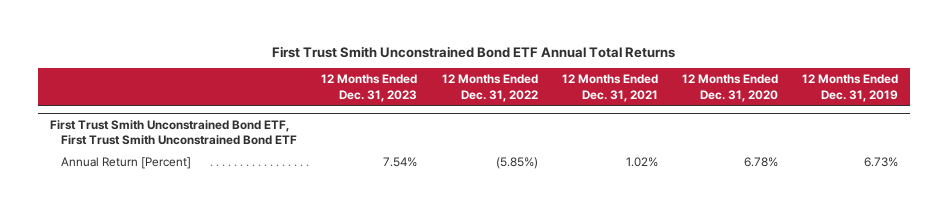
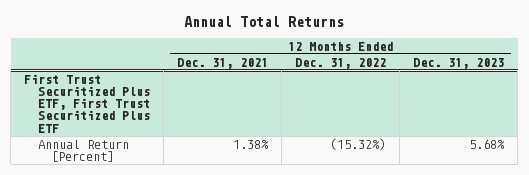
- First Trust Smith Unconstrained Bond ETF Annual Total Returns
+ Annual Total Returns
- | 12 Months Ended Dec. 31, 2023 | 12 Months Ended Dec. 31, 2022 | 12 Months Ended Dec. 31, 2021 | 12 Months Ended Dec. 31, 2020 | 12 Months Ended Dec. 31, 2019
+ | 12 Months Ended Dec. 31, 2021 | 12 Months Ended Dec. 31, 2022 | 12 Months Ended Dec. 31, 2023
- First Trust Smith Unconstrained Bond ETF, First Trust Smith Unconstrained Bond ETF
- Annual Return [Percent] | 7.54% | (5.85%) | 1.02% | 6.78% | 6.73%
+ First Trust Securitized Plus ETF, First Trust Securitized Plus ETF
+ Annual Return [Percent] | 1.38% | (15.32%) | 5.68%

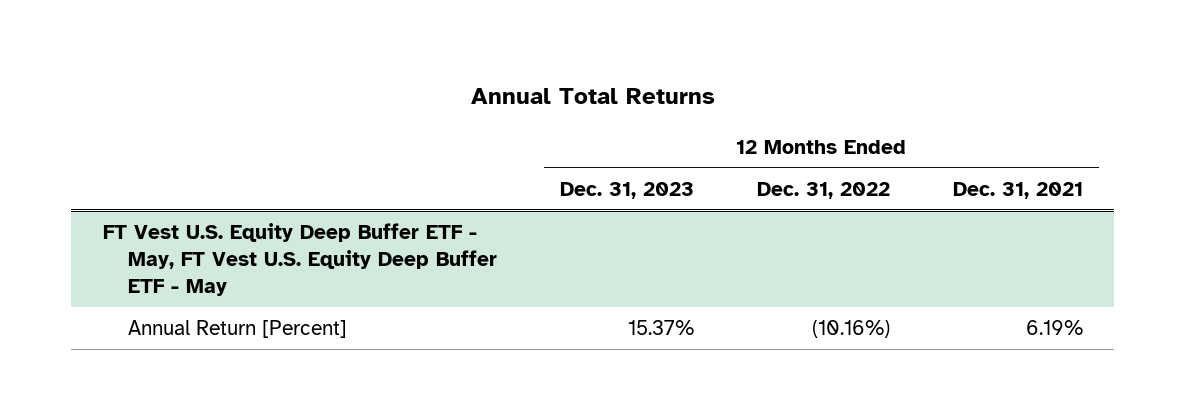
- | 12 Months Ended Dec. 31, 2021 | 12 Months Ended Dec. 31, 2022 | 12 Months Ended Dec. 31, 2023
+ | 12 Months Ended Dec. 31, 2023 | 12 Months Ended Dec. 31, 2022 | 12 Months Ended Dec. 31, 2021
- First Trust Securitized Plus ETF, First Trust Securitized Plus ETF
- Annual Return [Percent] | 1.38% | (15.32%) | 5.68%
+ FT Vest U.S. Equity Deep Buffer ETF - May, FT Vest U.S. Equity Deep Buffer ETF - May
+ Annual Return [Percent] | 15.37% | (10.16%) | 6.19%

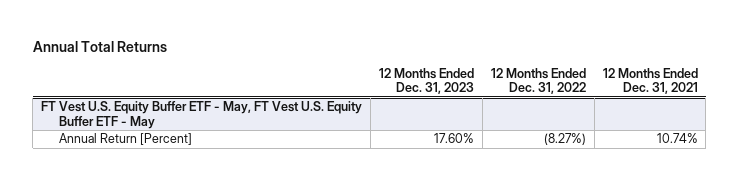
- FT Vest U.S. Equity Deep Buffer ETF - May, FT Vest U.S. Equity Deep Buffer ETF - May
- Annual Return [Percent] | 15.37% | (10.16%) | 6.19%
+ FT Vest U.S. Equity Buffer ETF - May, FT Vest U.S. Equity Buffer ETF - May
+ Annual Return [Percent] | 17.60% | (8.27%) | 10.74%

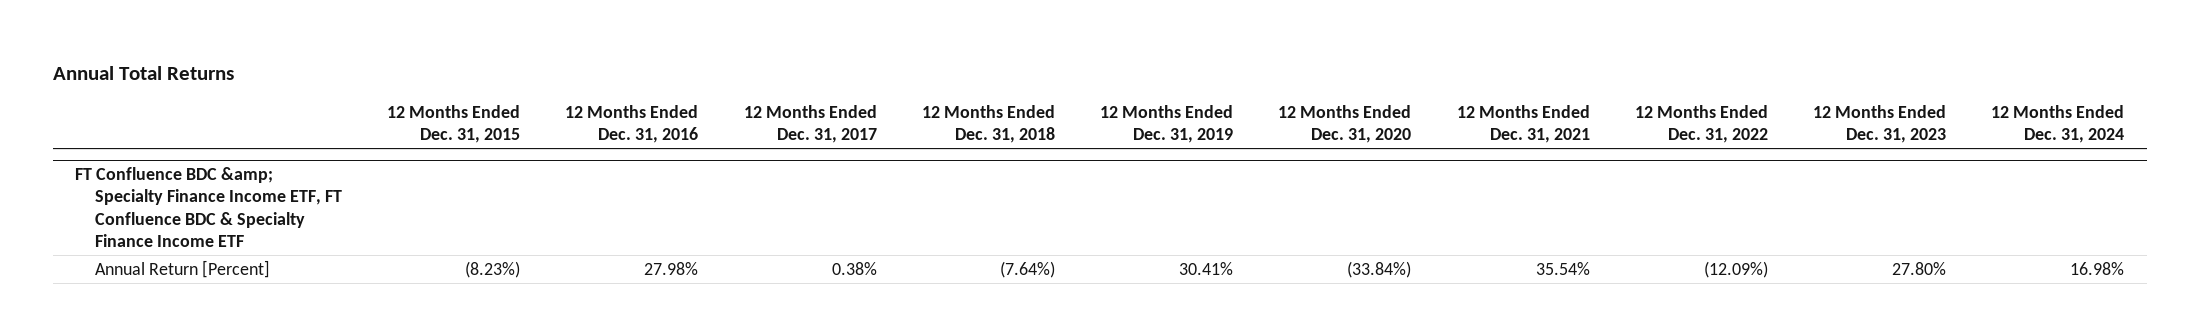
- | 12 Months Ended Dec. 31, 2023 | 12 Months Ended Dec. 31, 2022 | 12 Months Ended Dec. 31, 2021
+ | 12 Months Ended Dec. 31, 2015 | 12 Months Ended Dec. 31, 2016 | 12 Months Ended Dec. 31, 2017 | 12 Months Ended Dec. 31, 2018 | 12 Months Ended Dec. 31, 2019 | 12 Months Ended Dec. 31, 2020 | 12 Months Ended Dec. 31, 2021 | 12 Months Ended Dec. 31, 2022 | 12 Months Ended Dec. 31, 2023 | 12 Months Ended Dec. 31, 2024
- FT Vest U.S. Equity Buffer ETF - May, FT Vest U.S. Equity Buffer ETF - May
- Annual Return [Percent] | 17.60% | (8.27%) | 10.74%
+ FT Confluence BDC &amp; Specialty Finance Income ETF, FT Confluence BDC & Specialty Finance Income ETF
+ Annual Return [Percent] | (8.23%) | 27.98% | 0.38% | (7.64%) | 30.41% | (33.84%) | 35.54% | (12.09%) | 27.80% | 16.98%

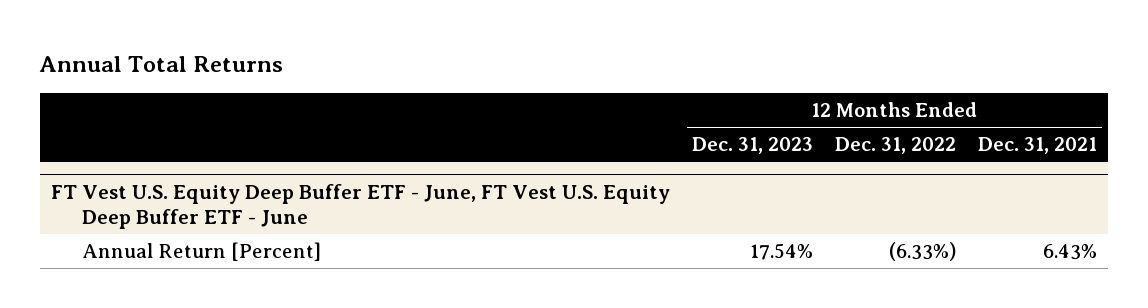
- | 12 Months Ended Dec. 31, 2015 | 12 Months Ended Dec. 31, 2016 | 12 Months Ended Dec. 31, 2017 | 12 Months Ended Dec. 31, 2018 | 12 Months Ended Dec. 31, 2019 | 12 Months Ended Dec. 31, 2020 | 12 Months Ended Dec. 31, 2021 | 12 Months Ended Dec. 31, 2022 | 12 Months Ended Dec. 31, 2023 | 12 Months Ended Dec. 31, 2024
+ | 12 Months Ended Dec. 31, 2023 | 12 Months Ended Dec. 31, 2022 | 12 Months Ended Dec. 31, 2021
- FT Confluence BDC &amp; Specialty Finance Income ETF, FT Confluence BDC & Specialty Finance Income ETF
- Annual Return [Percent] | (8.23%) | 27.98% | 0.38% | (7.64%) | 30.41% | (33.84%) | 35.54% | (12.09%) | 27.80% | 16.98%
+ FT Vest U.S. Equity Deep Buffer ETF - June, FT Vest U.S. Equity Deep Buffer ETF - June
+ Annual Return [Percent] | 17.54% | (6.33%) | 6.43%

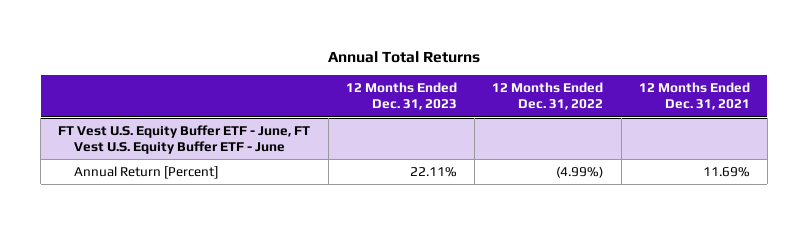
- FT Vest U.S. Equity Deep Buffer ETF - June, FT Vest U.S. Equity Deep Buffer ETF - June
- Annual Return [Percent] | 17.54% | (6.33%) | 6.43%
+ FT Vest U.S. Equity Buffer ETF - June, FT Vest U.S. Equity Buffer ETF - June
+ Annual Return [Percent] | 22.11% | (4.99%) | 11.69%

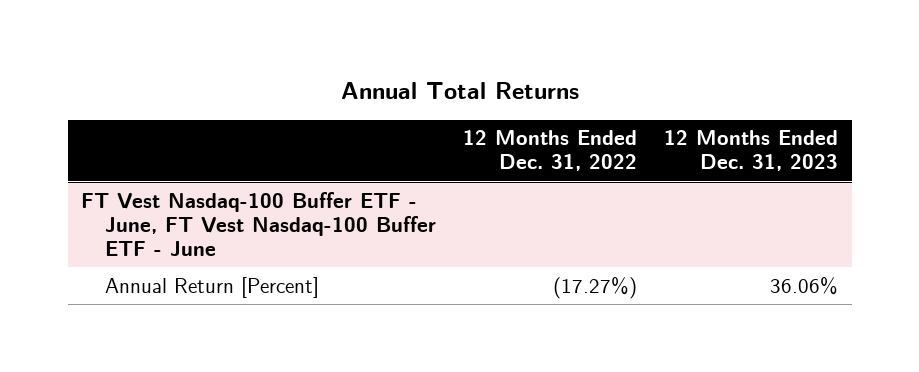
- | 12 Months Ended Dec. 31, 2023 | 12 Months Ended Dec. 31, 2022 | 12 Months Ended Dec. 31, 2021
+ | 12 Months Ended Dec. 31, 2022 | 12 Months Ended Dec. 31, 2023
- FT Vest U.S. Equity Buffer ETF - June, FT Vest U.S. Equity Buffer ETF - June
- Annual Return [Percent] | 22.11% | (4.99%) | 11.69%
+ FT Vest Nasdaq-100 Buffer ETF - June, FT Vest Nasdaq-100 Buffer ETF - June
+ Annual Return [Percent] | (17.27%) | 36.06%

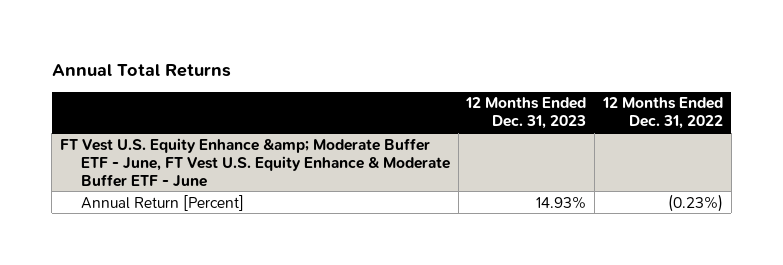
- | 12 Months Ended Dec. 31, 2022 | 12 Months Ended Dec. 31, 2023
+ | 12 Months Ended Dec. 31, 2023 | 12 Months Ended Dec. 31, 2022
- FT Vest Nasdaq-100 Buffer ETF - June, FT Vest Nasdaq-100 Buffer ETF - June
- Annual Return [Percent] | (17.27%) | 36.06%
+ FT Vest U.S. Equity Enhance &amp; Moderate Buffer ETF - June, FT Vest U.S. Equity Enhance & Moderate Buffer ETF - June
+ Annual Return [Percent] | 14.93% | (0.23%)

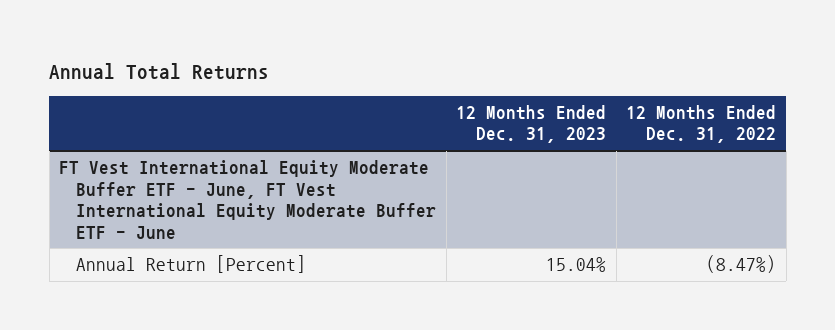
- FT Vest U.S. Equity Enhance &amp; Moderate Buffer ETF - June, FT Vest U.S. Equity Enhance & Moderate Buffer ETF - June
- Annual Return [Percent] | 14.93% | (0.23%)
+ FT Vest International Equity Moderate Buffer ETF - June, FT Vest International Equity Moderate Buffer ETF - June
+ Annual Return [Percent] | 15.04% | (8.47%)

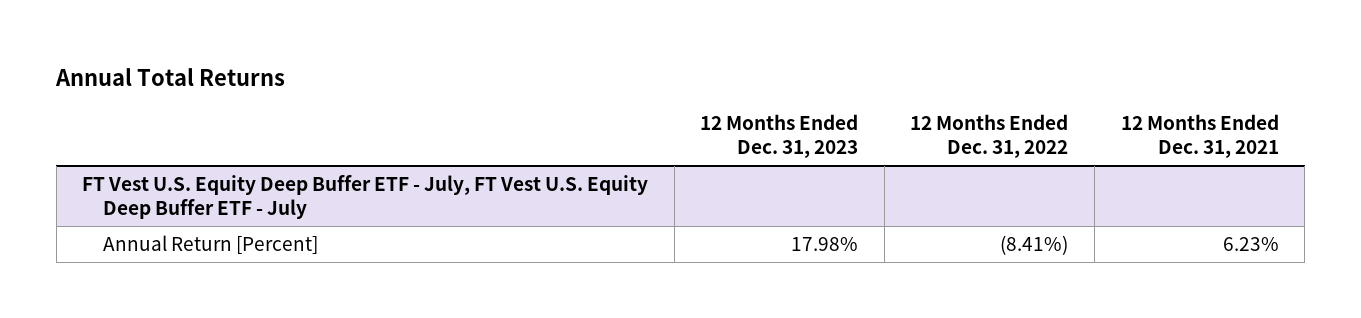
- | 12 Months Ended Dec. 31, 2023 | 12 Months Ended Dec. 31, 2022
+ | 12 Months Ended Dec. 31, 2023 | 12 Months Ended Dec. 31, 2022 | 12 Months Ended Dec. 31, 2021
- FT Vest International Equity Moderate Buffer ETF - June, FT Vest International Equity Moderate Buffer ETF - June
- Annual Return [Percent] | 15.04% | (8.47%)
+ FT Vest U.S. Equity Deep Buffer ETF - July, FT Vest U.S. Equity Deep Buffer ETF - July
+ Annual Return [Percent] | 17.98% | (8.41%) | 6.23%

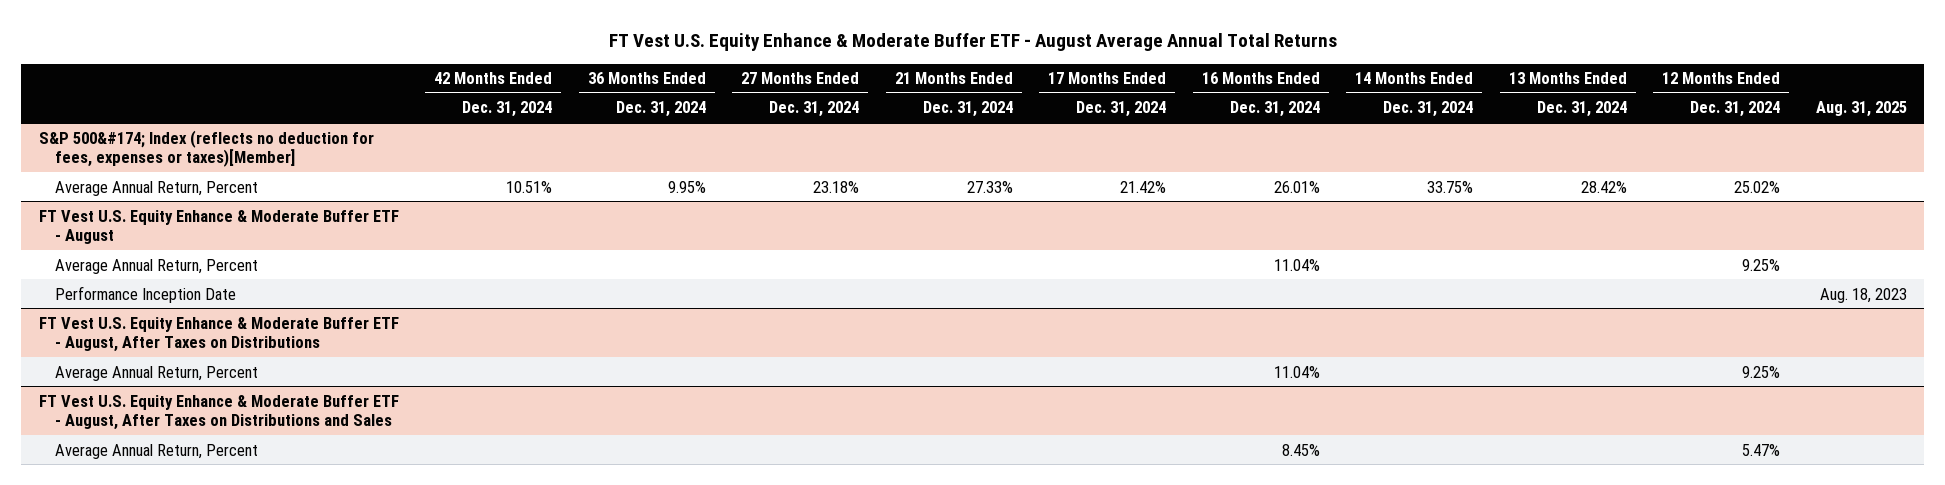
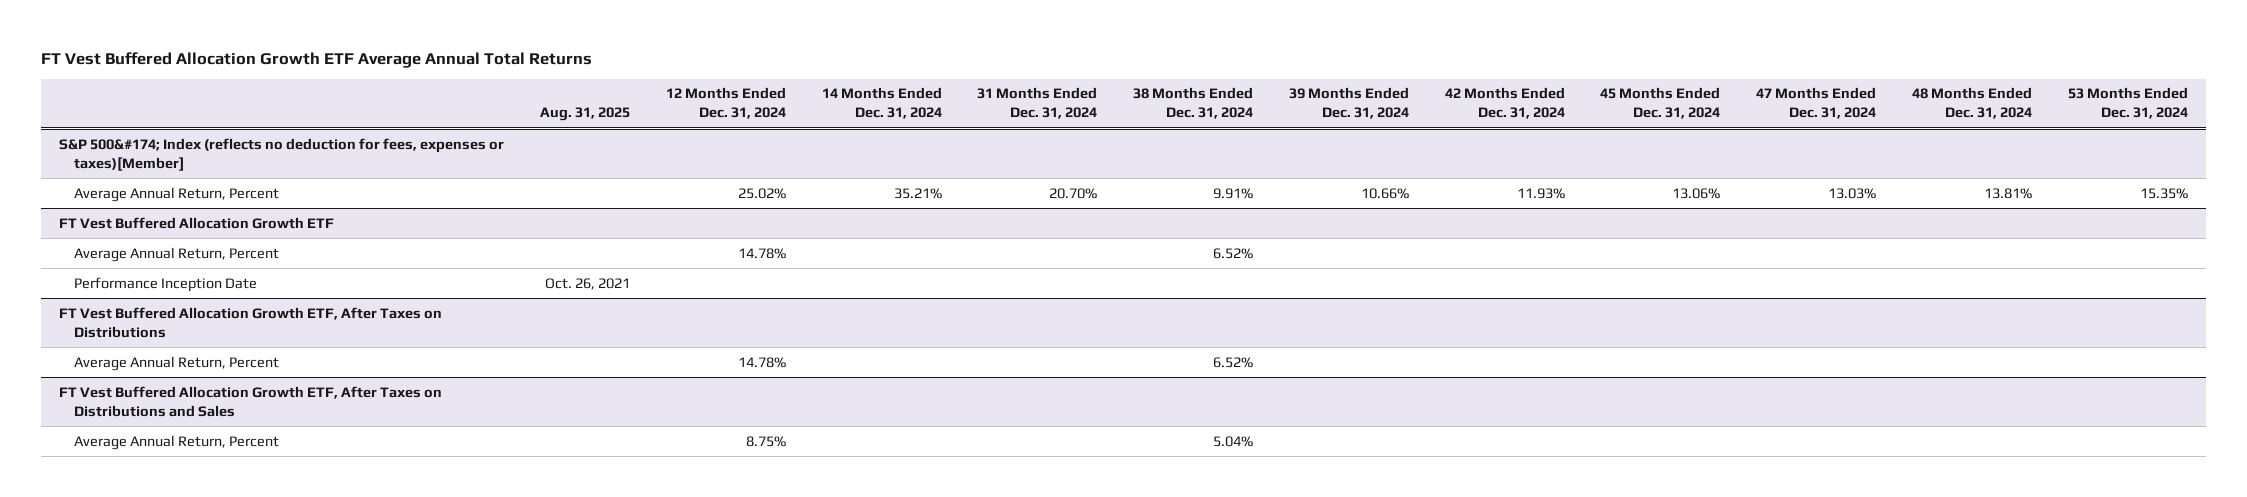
- FT Vest U.S. Equity Enhance & Moderate Buffer ETF - August Average Annual Total Returns
+ FT Vest Buffered Allocation Growth ETF Average Annual Total Returns
- | 42 Months Ended Dec. 31, 2024 | 36 Months Ended Dec. 31, 2024 | 27 Months Ended Dec. 31, 2024 | 21 Months Ended Dec. 31, 2024 | 17 Months Ended Dec. 31, 2024 | 16 Months Ended Dec. 31, 2024 | 14 Months Ended Dec. 31, 2024 | 13 Months Ended Dec. 31, 2024 | 12 Months Ended Dec. 31, 2024 | Aug. 31, 2025
+ | Aug. 31, 2025 | 12 Months Ended Dec. 31, 2024 | 14 Months Ended Dec. 31, 2024 | 31 Months Ended Dec. 31, 2024 | 38 Months Ended Dec. 31, 2024 | 39 Months Ended Dec. 31, 2024 | 42 Months Ended Dec. 31, 2024 | 45 Months Ended Dec. 31, 2024 | 47 Months Ended Dec. 31, 2024 | 48 Months Ended Dec. 31, 2024 | 53 Months Ended Dec. 31, 2024
@ S&P 500&#174; Index (reflects no deduction for fees, expenses or taxes)[Member]
- Average Annual Return, Percent | 10.51% | 9.95% | 23.18% | 27.33% | 21.42% | 26.01% | 33.75% | 28.42% | 25.02% |
- FT Vest U.S. Equity Enhance & Moderate Buffer ETF - August
- Average Annual Return, Percent | | | | | | 11.04% | | | 9.25% |
- Performance Inception Date | | | | | | | | | | Aug. 18, 2023
- FT Vest U.S. Equity Enhance & Moderate Buffer ETF - August, After Taxes on Distributions
- Average Annual Return, Percent | | | | | | 11.04% | | | 9.25% |
- FT Vest U.S. Equity Enhance & Moderate Buffer ETF - August, After Taxes on Distributions and Sales
- Average Annual Return, Percent | | | | | | 8.45% | | | 5.47% |
@ S&P 500&#174; Index (reflects no deduction for fees, expenses or taxes)[Member]
+ Average Annual Return, Percent | | 25.02% | 35.21% | 20.70% | 9.91% | 10.66% | 11.93% | 13.06% | 13.03% | 13.81% | 15.35%
+ FT Vest Buffered Allocation Growth ETF
+ Average Annual Return, Percent | | 14.78% | | | 6.52% | | | | | |
+ Performance Inception Date | Oct. 26, 2021 | | | | | | | | | |
+ FT Vest Buffered Allocation Growth ETF, After Taxes on Distributions
+ Average Annual Return, Percent | | 14.78% | | | 6.52% | | | | | |
+ FT Vest Buffered Allocation Growth ETF, After Taxes on Distributions and Sales
+ Average Annual Return, Percent | | 8.75% | | | 5.04% | | | | | |

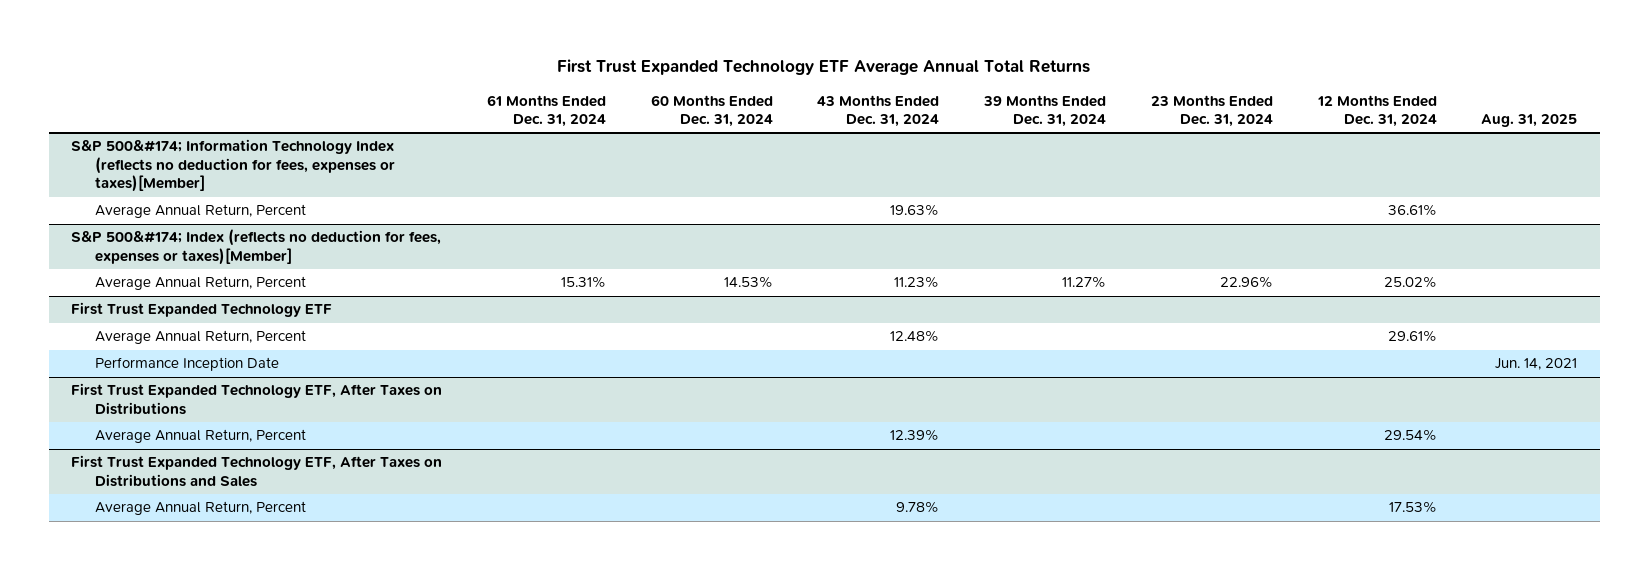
- FT Vest Buffered Allocation Growth ETF Average Annual Total Returns
+ First Trust Expanded Technology ETF Average Annual Total Returns
- | Aug. 31, 2025 | 12 Months Ended Dec. 31, 2024 | 14 Months Ended Dec. 31, 2024 | 31 Months Ended Dec. 31, 2024 | 38 Months Ended Dec. 31, 2024 | 39 Months Ended Dec. 31, 2024 | 42 Months Ended Dec. 31, 2024 | 45 Months Ended Dec. 31, 2024 | 47 Months Ended Dec. 31, 2024 | 48 Months Ended Dec. 31, 2024 | 53 Months Ended Dec. 31, 2024
+ | 61 Months Ended Dec. 31, 2024 | 60 Months Ended Dec. 31, 2024 | 43 Months Ended Dec. 31, 2024 | 39 Months Ended Dec. 31, 2024 | 23 Months Ended Dec. 31, 2024 | 12 Months Ended Dec. 31, 2024 | Aug. 31, 2025
+ S&P 500&#174; Information Technology Index (reflects no deduction for fees, expenses or taxes)[Member]
+ Average Annual Return, Percent | | | 19.63% | | | 36.61% |
@ S&P 500&#174; Index (reflects no deduction for fees, expenses or taxes)[Member]
- Average Annual Return, Percent | | 25.02% | 35.21% | 20.70% | 9.91% | 10.66% | 11.93% | 13.06% | 13.03% | 13.81% | 15.35%
- FT Vest Buffered Allocation Growth ETF
- Average Annual Return, Percent | | 14.78% | | | 6.52% | | | | | |
- Performance Inception Date | Oct. 26, 2021 | | | | | | | | | |
- FT Vest Buffered Allocation Growth ETF, After Taxes on Distributions
- Average Annual Return, Percent | | 14.78% | | | 6.52% | | | | | |
- FT Vest Buffered Allocation Growth ETF, After Taxes on Distributions and Sales
- Average Annual Return, Percent | | 8.75% | | | 5.04% | | | | | |
@ S&P 500&#174; Index (reflects no deduction for fees, expenses or taxes)[Member]
+ Average Annual Return, Percent | 15.31% | 14.53% | 11.23% | 11.27% | 22.96% | 25.02% |
+ First Trust Expanded Technology ETF
+ Average Annual Return, Percent | | | 12.48% | | | 29.61% |
+ Performance Inception Date | | | | | | | Jun. 14, 2021
+ First Trust Expanded Technology ETF, After Taxes on Distributions
+ Average Annual Return, Percent | | | 12.39% | | | 29.54% |
+ First Trust Expanded Technology ETF, After Taxes on Distributions and Sales
+ Average Annual Return, Percent | | | 9.78% | | | 17.53% |

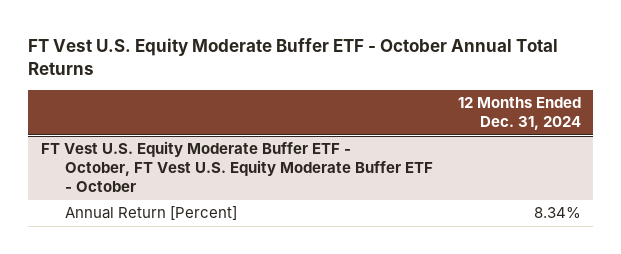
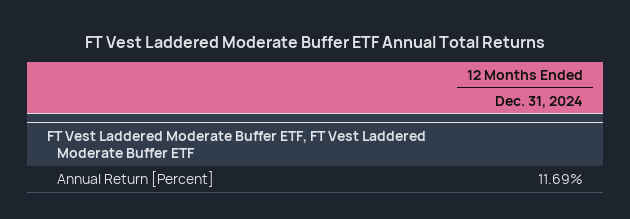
- FT Vest U.S. Equity Moderate Buffer ETF - October Annual Total Returns
+ FT Vest Laddered Moderate Buffer ETF Annual Total Returns
- FT Vest U.S. Equity Moderate Buffer ETF - October, FT Vest U.S. Equity Moderate Buffer ETF - October
- Annual Return [Percent] | 8.34%
+ FT Vest Laddered Moderate Buffer ETF, FT Vest Laddered Moderate Buffer ETF
+ Annual Return [Percent] | 11.69%

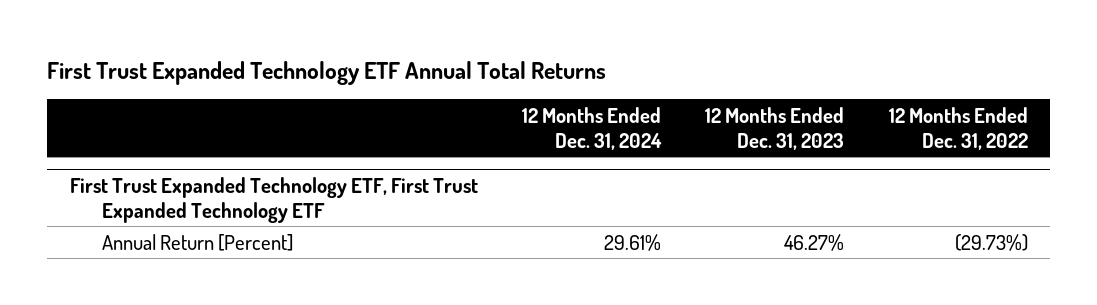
- FT Vest Laddered Moderate Buffer ETF Annual Total Returns
+ First Trust Expanded Technology ETF Annual Total Returns
- | 12 Months Ended Dec. 31, 2024
+ | 12 Months Ended Dec. 31, 2024 | 12 Months Ended Dec. 31, 2023 | 12 Months Ended Dec. 31, 2022
- FT Vest Laddered Moderate Buffer ETF, FT Vest Laddered Moderate Buffer ETF
- Annual Return [Percent] | 11.69%
+ First Trust Expanded Technology ETF, First Trust Expanded Technology ETF
+ Annual Return [Percent] | 29.61% | 46.27% | (29.73%)

